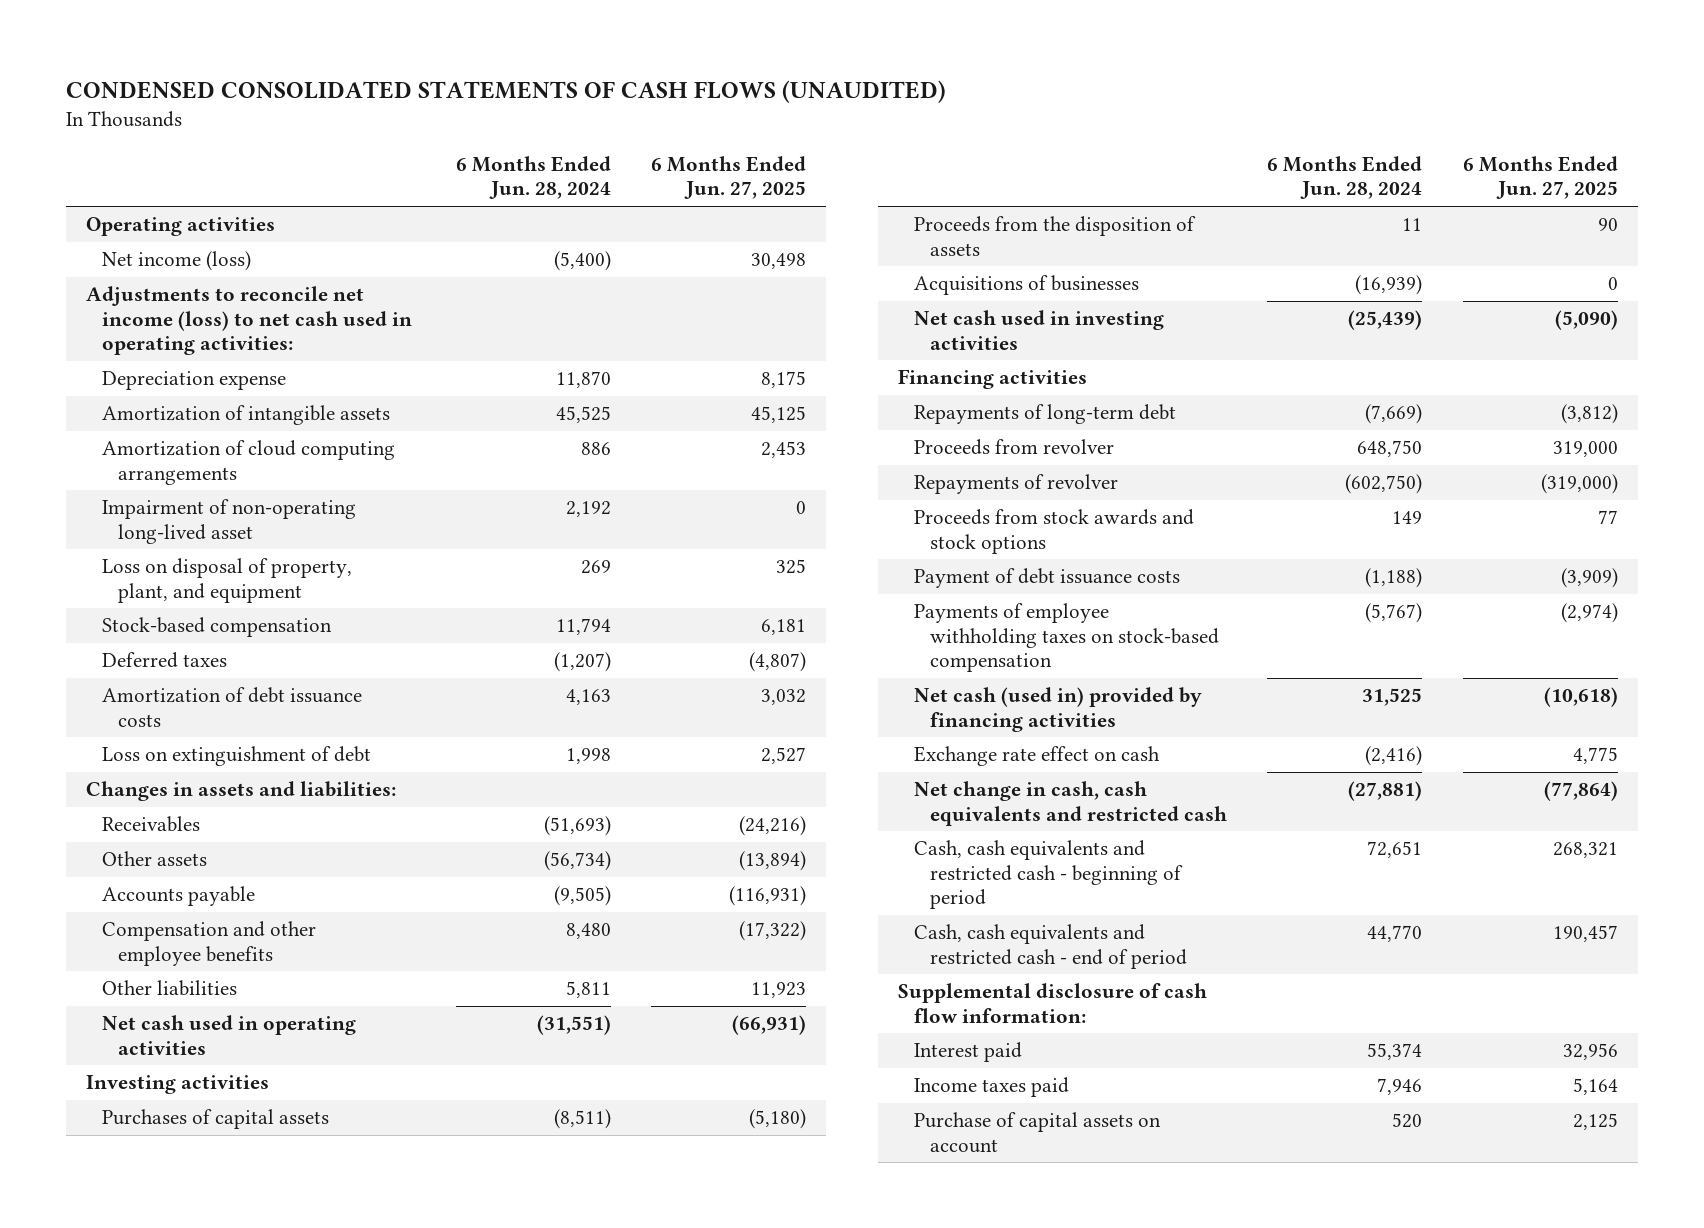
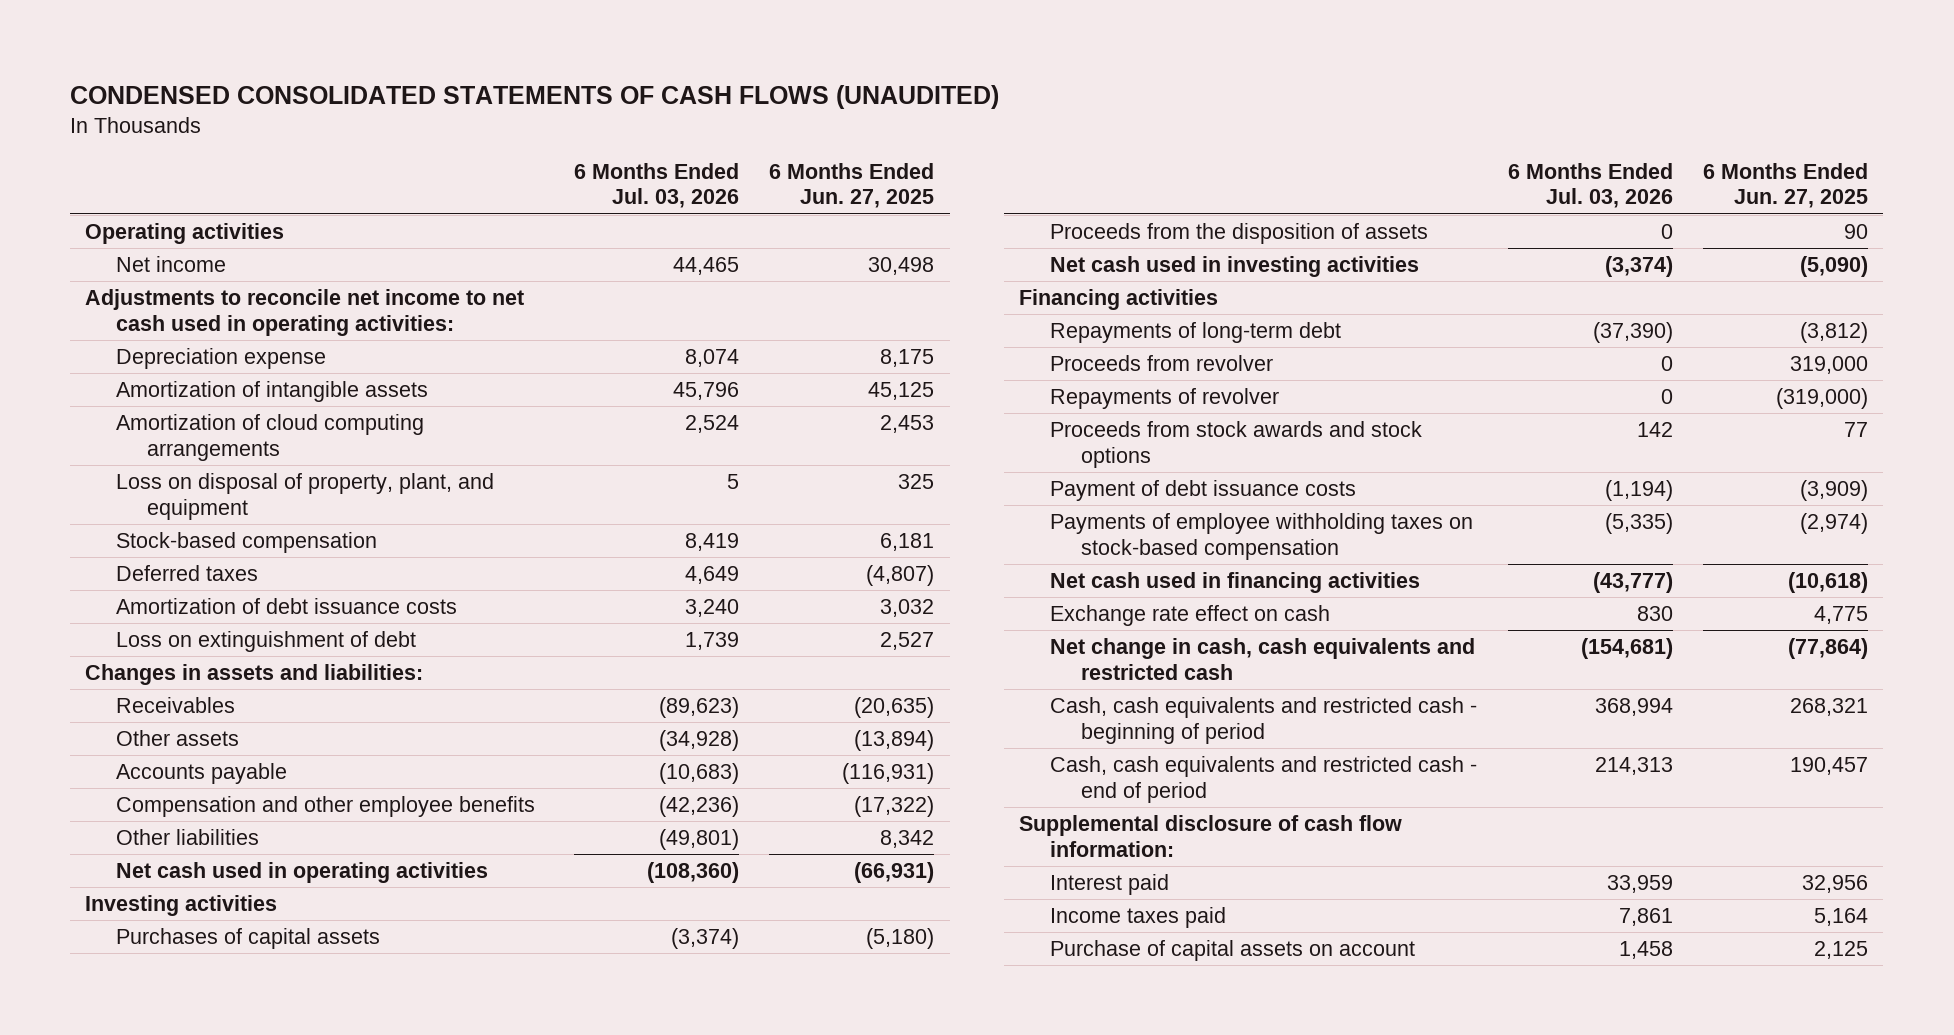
- | 6 Months Ended Jun. 28, 2024 | 6 Months Ended Jun. 27, 2025
+ | 6 Months Ended Jul. 03, 2026 | 6 Months Ended Jun. 27, 2025
- Net income (loss) | (5,400) | 30,498
- Adjustments to reconcile net income (loss) to net cash used in operating activities:
+ Net income | 44,465 | 30,498
+ Adjustments to reconcile net income to net cash used in operating activities:
- Impairment of non-operating long-lived asset | 2,192 | 0
- Receivables | (51,693) | (24,216)
+ Receivables | (89,623) | (20,635)
- Other liabilities | 5,811 | 11,923
+ Other liabilities | (49,801) | 8,342
- Acquisitions of businesses | (16,939) | 0
- Net cash (used in) provided by financing activities | 31,525 | (10,618)
+ Net cash used in financing activities | (43,777) | (10,618)

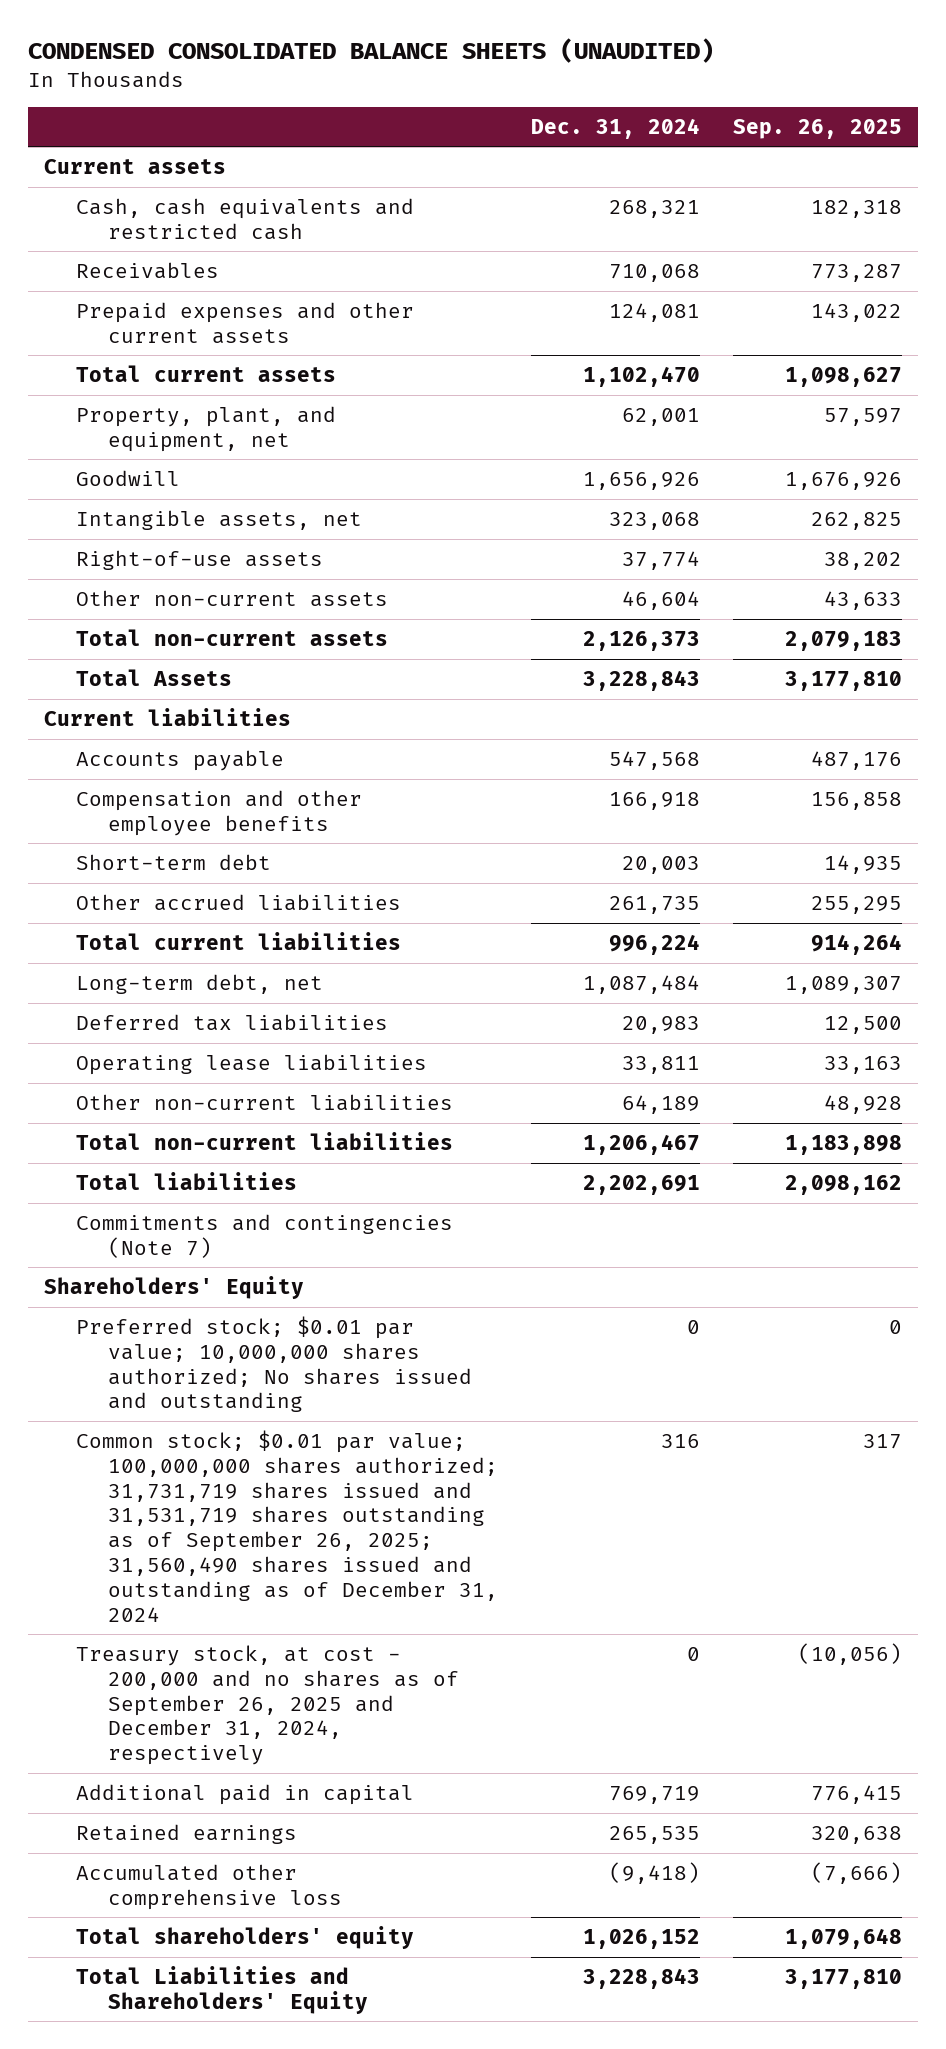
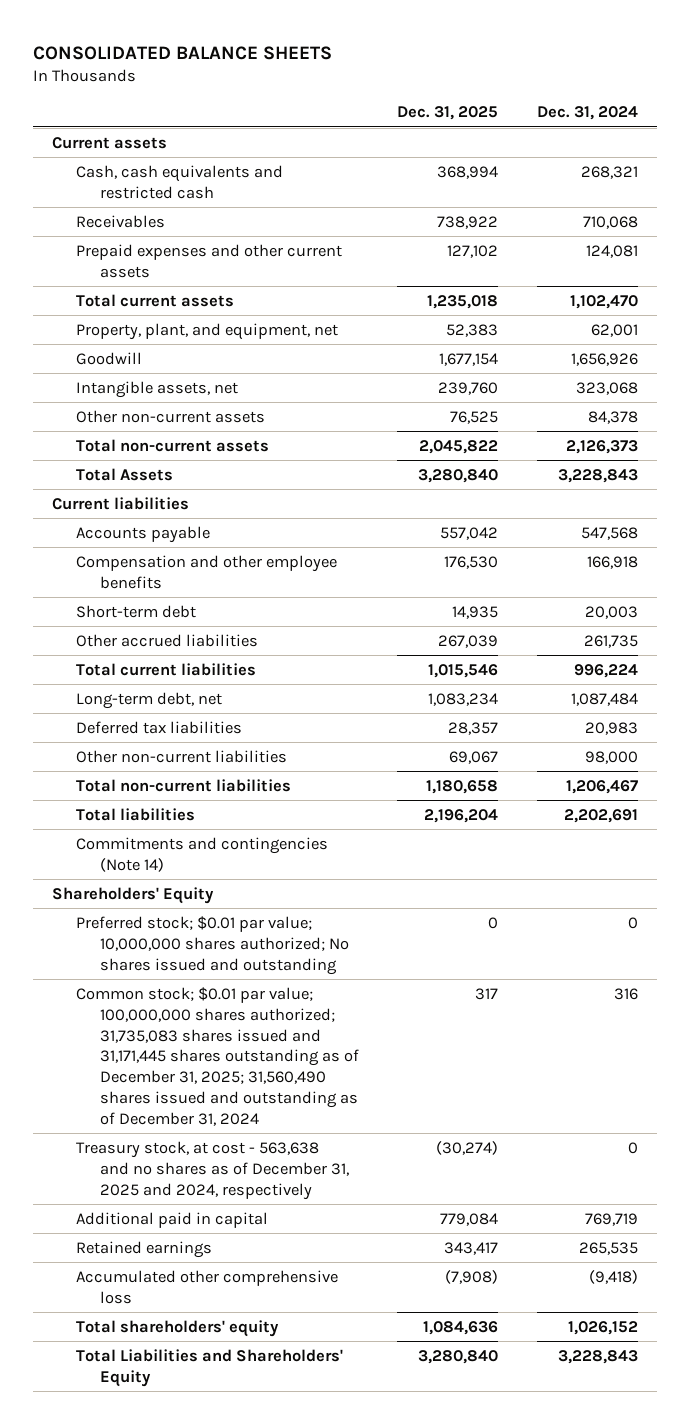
- CONDENSED CONSOLIDATED BALANCE SHEETS (UNAUDITED)
+ CONSOLIDATED BALANCE SHEETS
- | Dec. 31, 2024 | Sep. 26, 2025
+ | Dec. 31, 2025 | Dec. 31, 2024
- Right-of-use assets | 37,774 | 38,202
- Other non-current assets | 46,604 | 43,633
+ Other non-current assets | 76,525 | 84,378
- Operating lease liabilities | 33,811 | 33,163
- Other non-current liabilities | 64,189 | 48,928
+ Other non-current liabilities | 69,067 | 98,000
- Commitments and contingencies (Note 7)
+ Commitments and contingencies (Note 14)
- Common stock; $0.01 par value; 100,000,000 shares authorized; 31,731,719 shares issued and 31,531,719 shares outstanding as of September 26, 2025; 31,560,490 shares issued and outstanding as of December 31, 2024 | 316 | 317
- Treasury stock, at cost - 200,000 and no shares as of September 26, 2025 and December 31, 2024, respectively | 0 | (10,056)
+ Common stock; $0.01 par value; 100,000,000 shares authorized; 31,735,083 shares issued and 31,171,445 shares outstanding as of December 31, 2025; 31,560,490 shares issued and outstanding as of December 31, 2024 | 317 | 316
+ Treasury stock, at cost - 563,638 and no shares as of December 31, 2025 and 2024, respectively | (30,274) | 0

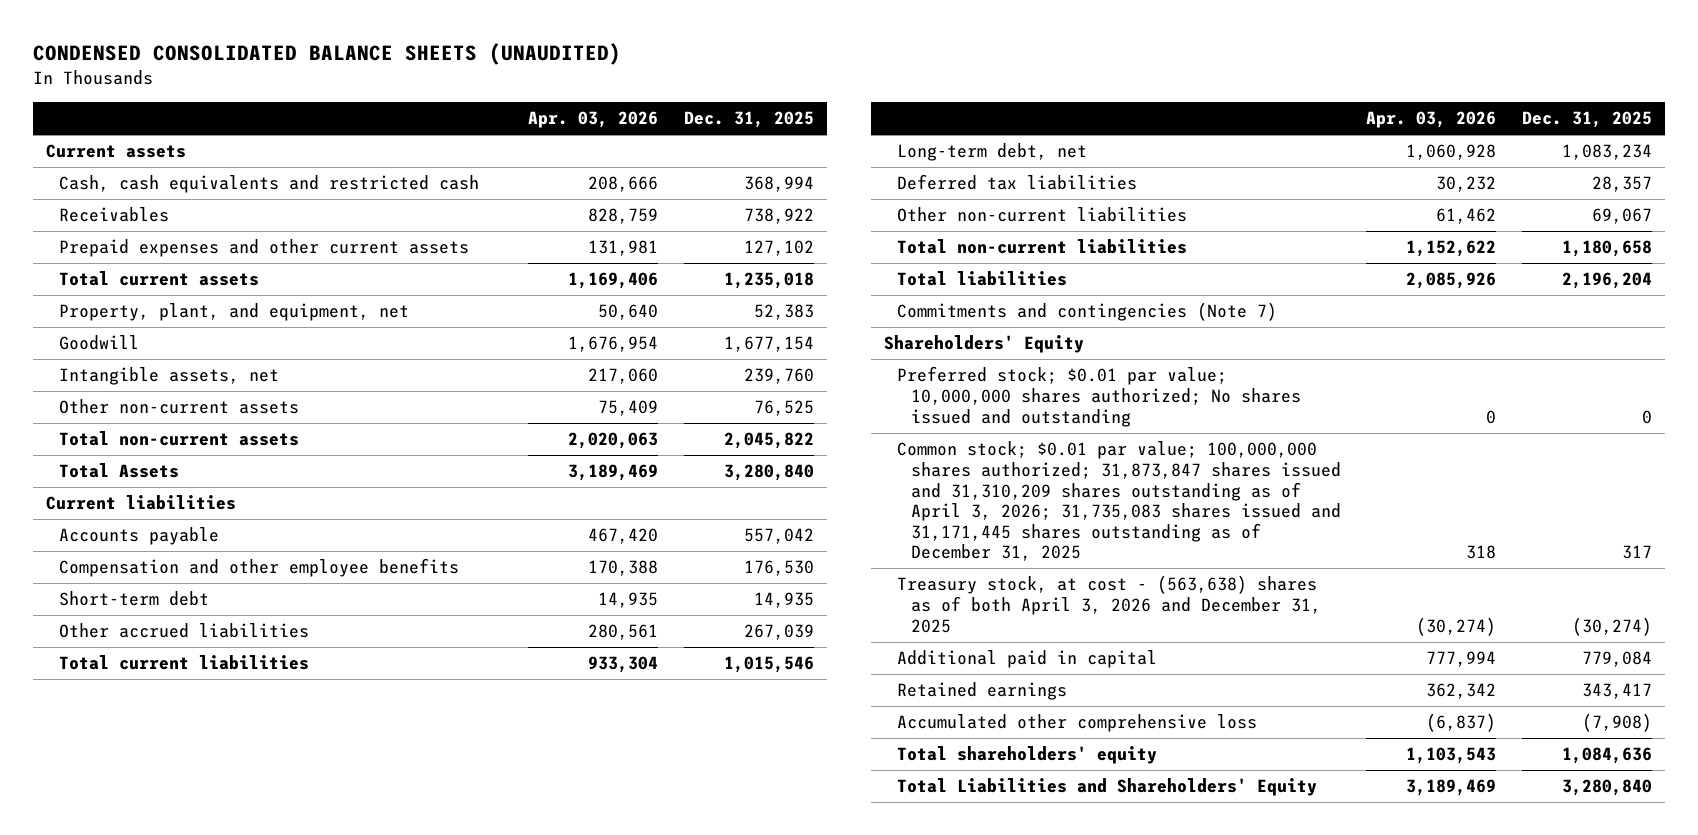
- CONSOLIDATED BALANCE SHEETS
+ CONDENSED CONSOLIDATED BALANCE SHEETS (UNAUDITED)
- | Dec. 31, 2025 | Dec. 31, 2024
+ | Apr. 03, 2026 | Dec. 31, 2025
- Commitments and contingencies (Note 14)
+ Commitments and contingencies (Note 7)
- Common stock; $0.01 par value; 100,000,000 shares authorized; 31,735,083 shares issued and 31,171,445 shares outstanding as of December 31, 2025; 31,560,490 shares issued and outstanding as of December 31, 2024 | 317 | 316
- Treasury stock, at cost - 563,638 and no shares as of December 31, 2025 and 2024, respectively | (30,274) | 0
+ Common stock; $0.01 par value; 100,000,000 shares authorized; 31,873,847 shares issued and 31,310,209 shares outstanding as of April 3, 2026; 31,735,083 shares issued and 31,171,445 shares outstanding as of December 31, 2025 | 318 | 317
+ Treasury stock, at cost - (563,638) shares as of both April 3, 2026 and December 31, 2025 | (30,274) | (30,274)

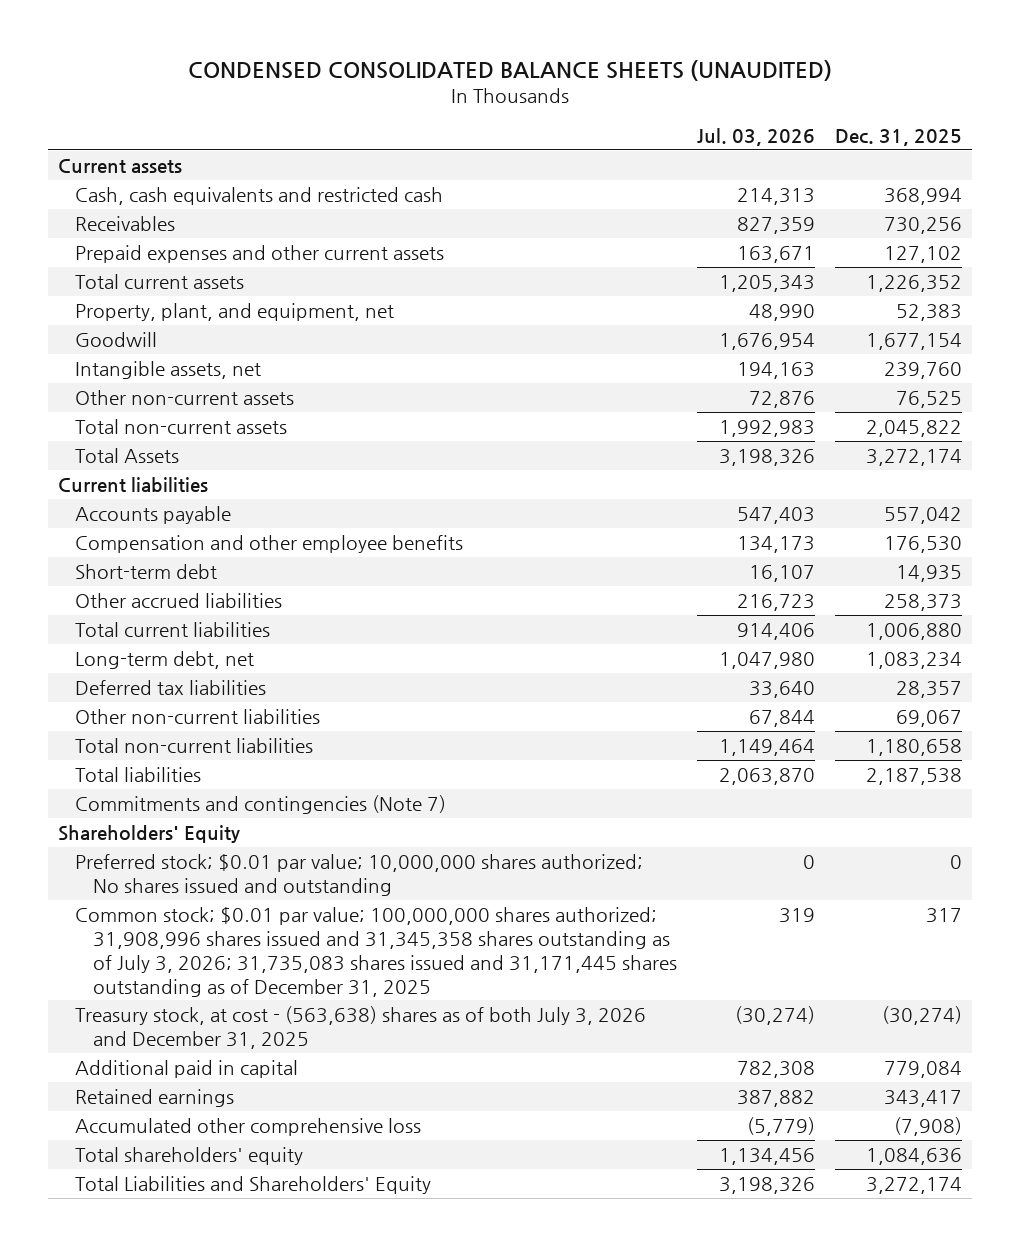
- | Apr. 03, 2026 | Dec. 31, 2025
+ | Jul. 03, 2026 | Dec. 31, 2025
- Receivables | 828,759 | 738,922
+ Receivables | 827,359 | 730,256
- Total current assets | 1,169,406 | 1,235,018
+ Total current assets | 1,205,343 | 1,226,352
- Total Assets | 3,189,469 | 3,280,840
+ Total Assets | 3,198,326 | 3,272,174
- Other accrued liabilities | 280,561 | 267,039
- Total current liabilities | 933,304 | 1,015,546
+ Other accrued liabilities | 216,723 | 258,373
+ Total current liabilities | 914,406 | 1,006,880
- Total liabilities | 2,085,926 | 2,196,204
+ Total liabilities | 2,063,870 | 2,187,538
- Common stock; $0.01 par value; 100,000,000 shares authorized; 31,873,847 shares issued and 31,310,209 shares outstanding as of April 3, 2026; 31,735,083 shares issued and 31,171,445 shares outstanding as of December 31, 2025 | 318 | 317
- Treasury stock, at cost - (563,638) shares as of both April 3, 2026 and December 31, 2025 | (30,274) | (30,274)
+ Common stock; $0.01 par value; 100,000,000 shares authorized; 31,908,996 shares issued and 31,345,358 shares outstanding as of July 3, 2026; 31,735,083 shares issued and 31,171,445 shares outstanding as of December 31, 2025 | 319 | 317
+ Treasury stock, at cost - (563,638) shares as of both July 3, 2026 and December 31, 2025 | (30,274) | (30,274)
- Total Liabilities and Shareholders' Equity | 3,189,469 | 3,280,840
+ Total Liabilities and Shareholders' Equity | 3,198,326 | 3,272,174

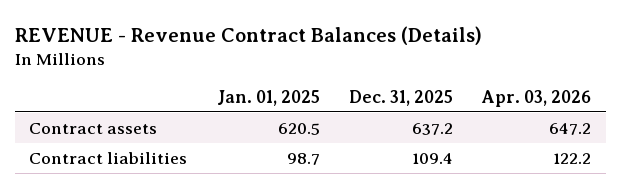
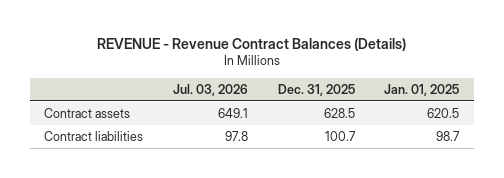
- | Jan. 01, 2025 | Dec. 31, 2025 | Apr. 03, 2026
+ | Jul. 03, 2026 | Dec. 31, 2025 | Jan. 01, 2025
- Contract assets | 620.5 | 637.2 | 647.2
- Contract liabilities | 98.7 | 109.4 | 122.2
+ Contract assets | 649.1 | 628.5 | 620.5
+ Contract liabilities | 97.8 | 100.7 | 98.7

